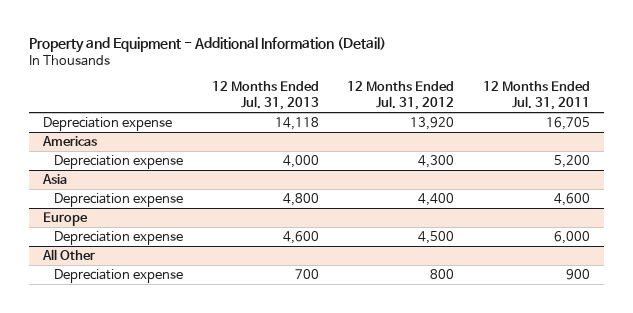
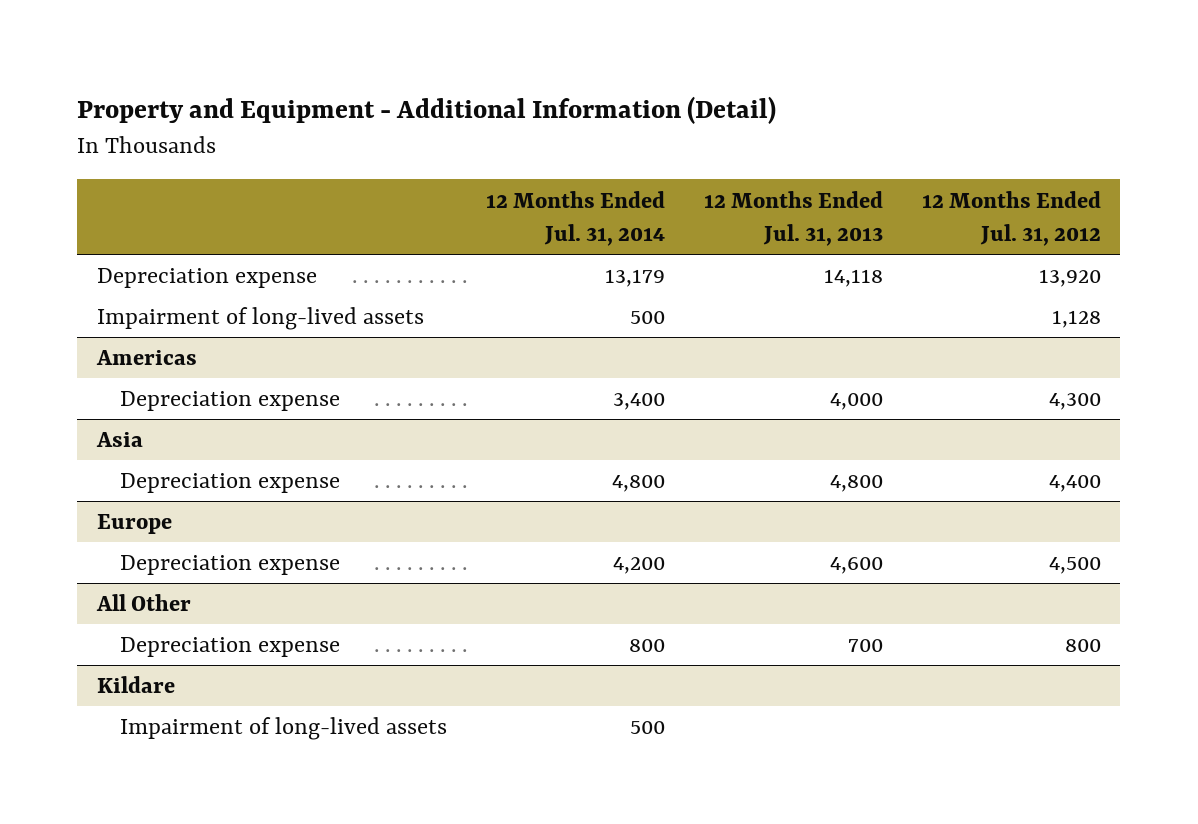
- | 12 Months Ended Jul. 31, 2013 | 12 Months Ended Jul. 31, 2012 | 12 Months Ended Jul. 31, 2011
+ | 12 Months Ended Jul. 31, 2014 | 12 Months Ended Jul. 31, 2013 | 12 Months Ended Jul. 31, 2012
+ Impairment of long-lived assets | 500 | | 1,128
+ Kildare
+ Impairment of long-lived assets | 500 | |

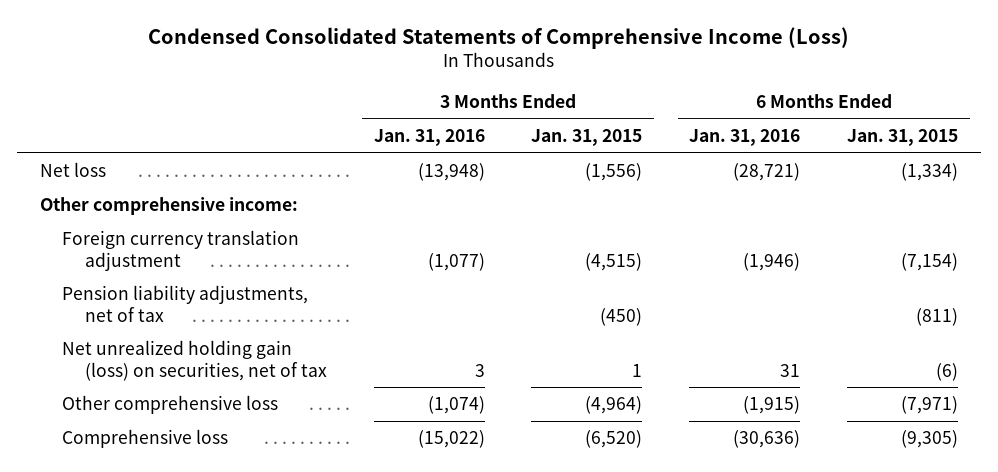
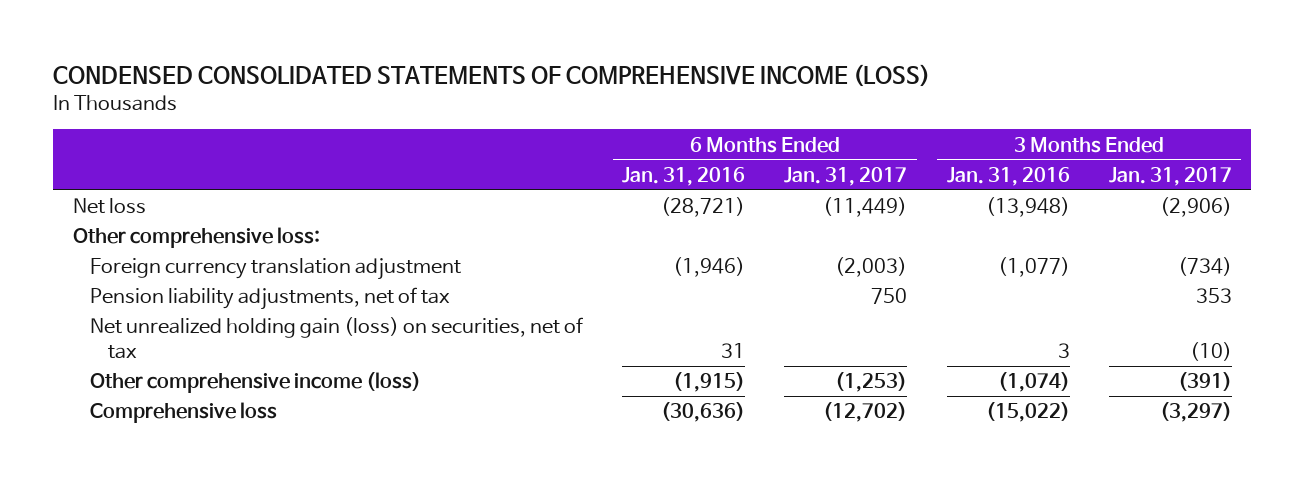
- Condensed Consolidated Statements of Comprehensive Income (Loss)
+ CONDENSED CONSOLIDATED STATEMENTS OF COMPREHENSIVE INCOME (LOSS)
- | 3 Months Ended Jan. 31, 2016 | 3 Months Ended Jan. 31, 2015 | 6 Months Ended Jan. 31, 2016 | 6 Months Ended Jan. 31, 2015
+ | 6 Months Ended Jan. 31, 2016 | 6 Months Ended Jan. 31, 2017 | 3 Months Ended Jan. 31, 2016 | 3 Months Ended Jan. 31, 2017
- Other comprehensive income:
+ Other comprehensive loss:
- Other comprehensive loss | (1,074) | (4,964) | (1,915) | (7,971)
+ Other comprehensive income (loss) | (1,915) | (1,253) | (1,074) | (391)

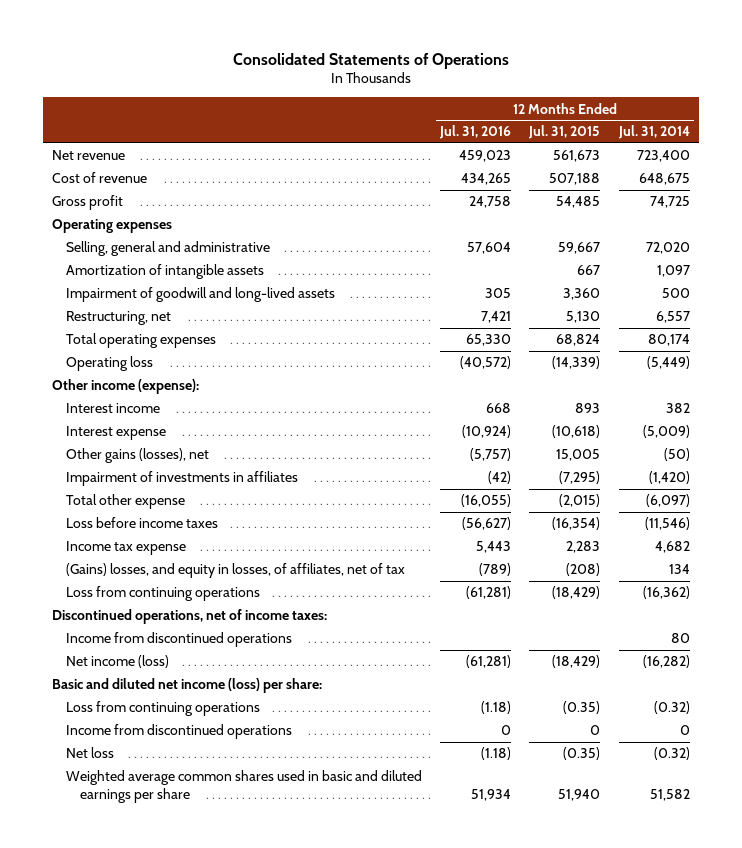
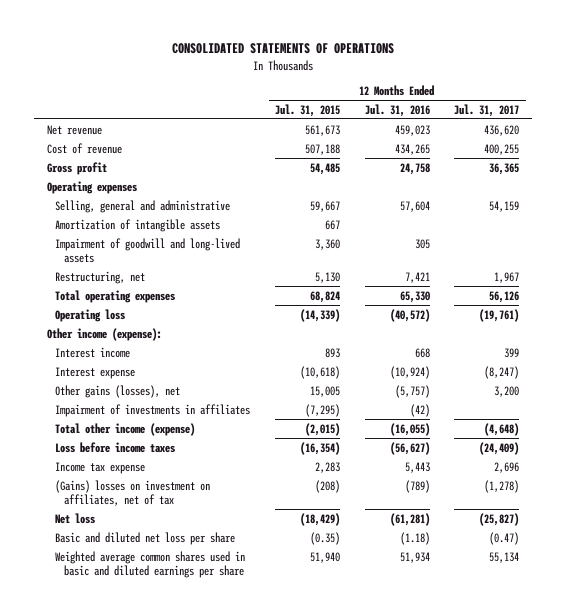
- Consolidated Statements of Operations
+ CONSOLIDATED STATEMENTS OF OPERATIONS
- | 12 Months Ended Jul. 31, 2016 | 12 Months Ended Jul. 31, 2015 | 12 Months Ended Jul. 31, 2014
+ | 12 Months Ended Jul. 31, 2015 | 12 Months Ended Jul. 31, 2016 | 12 Months Ended Jul. 31, 2017
- Total other expense | (16,055) | (2,015) | (6,097)
+ Total other income (expense) | (2,015) | (16,055) | (4,648)
- (Gains) losses, and equity in losses, of affiliates, net of tax | (789) | (208) | 134
- Loss from continuing operations | (61,281) | (18,429) | (16,362)
- Discontinued operations, net of income taxes:
- Income from discontinued operations | | | 80
- Net income (loss) | (61,281) | (18,429) | (16,282)
- Basic and diluted net income (loss) per share:
- Loss from continuing operations | (1.18) | (0.35) | (0.32)
- Income from discontinued operations | 0 | 0 | 0
- Net loss | (1.18) | (0.35) | (0.32)
+ (Gains) losses on investment on affiliates, net of tax | (208) | (789) | (1,278)
+ Net loss | (18,429) | (61,281) | (25,827)
+ Basic and diluted net loss per share | (0.35) | (1.18) | (0.47)

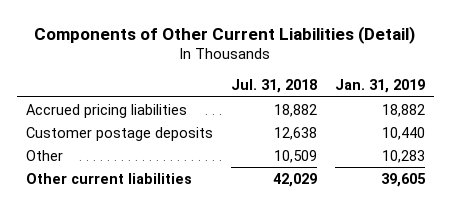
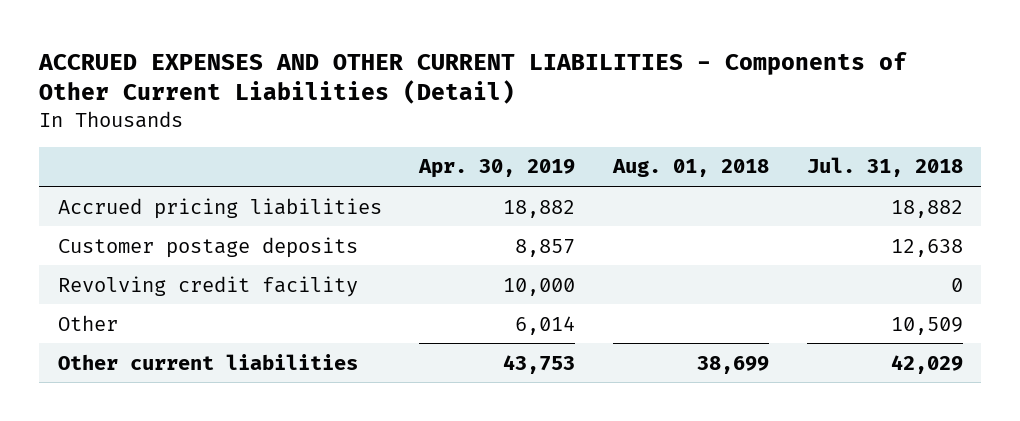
- Components of Other Current Liabilities (Detail)
+ ACCRUED EXPENSES AND OTHER CURRENT LIABILITIES - Components of Other Current Liabilities (Detail)
- | Jul. 31, 2018 | Jan. 31, 2019
+ | Apr. 30, 2019 | Aug. 01, 2018 | Jul. 31, 2018
+ Revolving credit facility | 10,000 | | 0

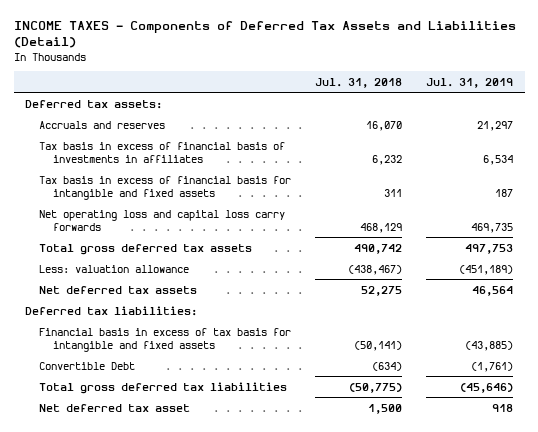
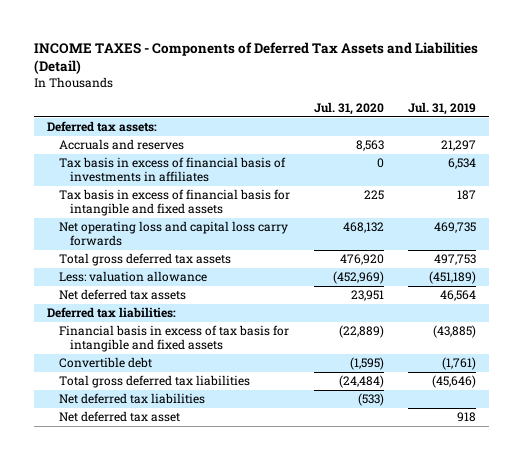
- | Jul. 31, 2018 | Jul. 31, 2019
+ | Jul. 31, 2020 | Jul. 31, 2019
- Convertible Debt | (634) | (1,761)
+ Convertible debt | (1,595) | (1,761)
+ Net deferred tax liabilities | (533) |

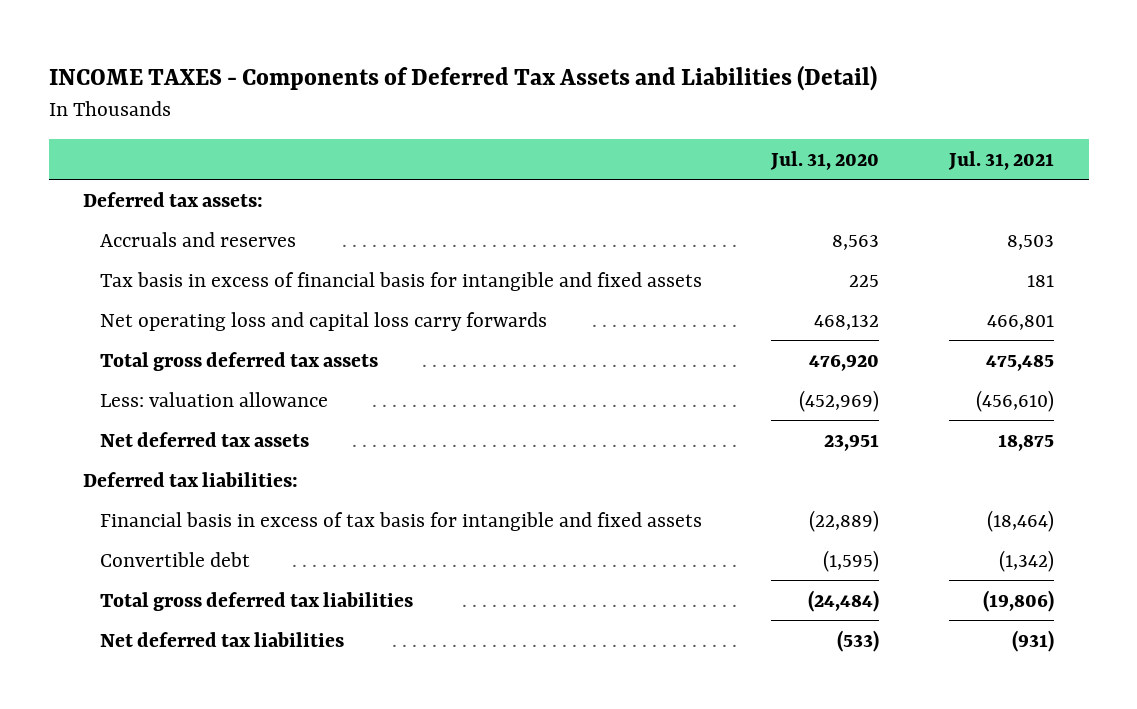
- | Jul. 31, 2020 | Jul. 31, 2019
+ | Jul. 31, 2020 | Jul. 31, 2021
- Tax basis in excess of financial basis of investments in affiliates | 0 | 6,534
- Net deferred tax asset | | 918

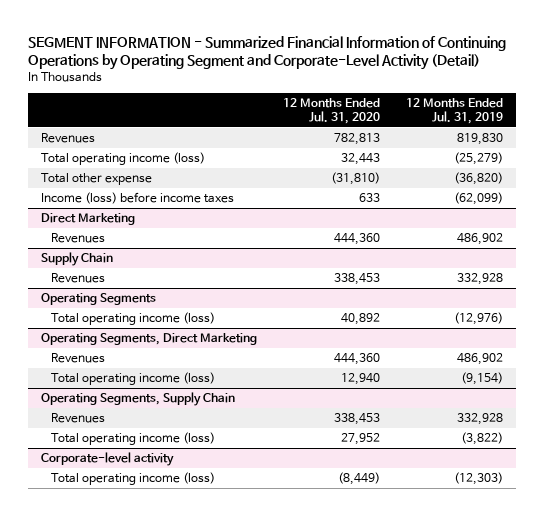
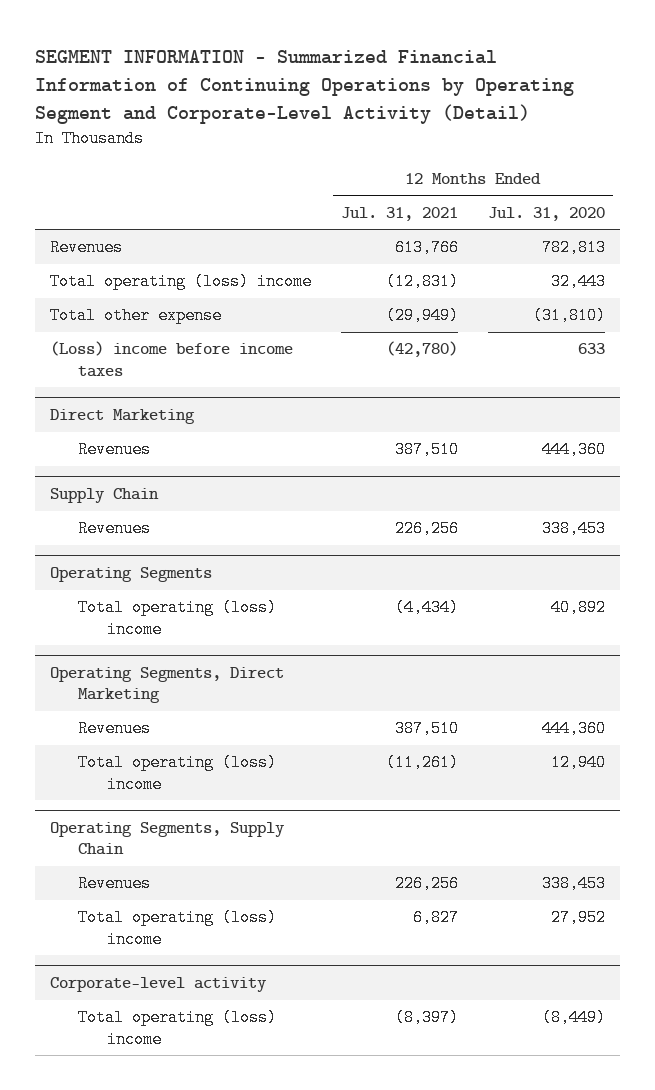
- | 12 Months Ended Jul. 31, 2020 | 12 Months Ended Jul. 31, 2019
+ | 12 Months Ended Jul. 31, 2021 | 12 Months Ended Jul. 31, 2020
- Total operating income (loss) | 32,443 | (25,279)
+ Total operating (loss) income | (12,831) | 32,443
- Income (loss) before income taxes | 633 | (62,099)
+ (Loss) income before income taxes | (42,780) | 633
@ Operating Segments
- Total operating income (loss) | 40,892 | (12,976)
+ Total operating (loss) income | (4,434) | 40,892
@ Operating Segments, Direct Marketing
- Total operating income (loss) | 12,940 | (9,154)
+ Total operating (loss) income | (11,261) | 12,940
@ Operating Segments, Supply Chain
- Total operating income (loss) | 27,952 | (3,822)
+ Total operating (loss) income | 6,827 | 27,952
@ Corporate-level activity
- Total operating income (loss) | (8,449) | (12,303)
+ Total operating (loss) income | (8,397) | (8,449)

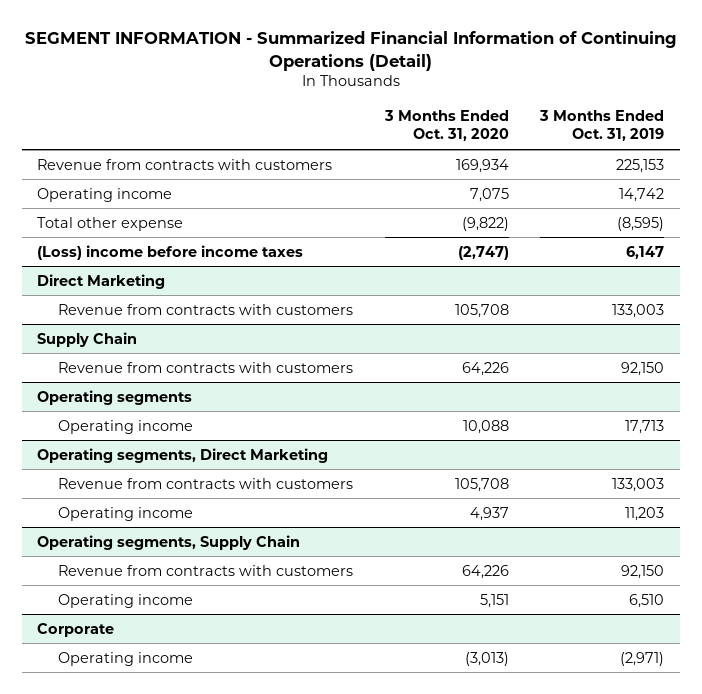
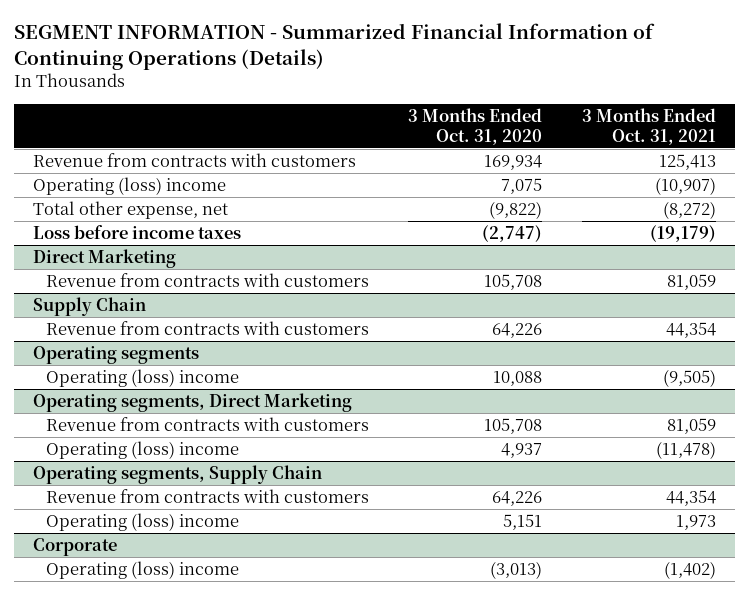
- SEGMENT INFORMATION - Summarized Financial Information of Continuing Operations (Detail)
+ SEGMENT INFORMATION - Summarized Financial Information of Continuing Operations (Details)
- | 3 Months Ended Oct. 31, 2020 | 3 Months Ended Oct. 31, 2019
+ | 3 Months Ended Oct. 31, 2020 | 3 Months Ended Oct. 31, 2021
- Operating income | 7,075 | 14,742
- Total other expense | (9,822) | (8,595)
- (Loss) income before income taxes | (2,747) | 6,147
+ Operating (loss) income | 7,075 | (10,907)
+ Total other expense, net | (9,822) | (8,272)
+ Loss before income taxes | (2,747) | (19,179)
@ Operating segments
- Operating income | 10,088 | 17,713
+ Operating (loss) income | 10,088 | (9,505)
@ Operating segments, Direct Marketing
- Operating income | 4,937 | 11,203
+ Operating (loss) income | 4,937 | (11,478)
@ Operating segments, Supply Chain
- Operating income | 5,151 | 6,510
+ Operating (loss) income | 5,151 | 1,973
@ Corporate
- Operating income | (3,013) | (2,971)
+ Operating (loss) income | (3,013) | (1,402)

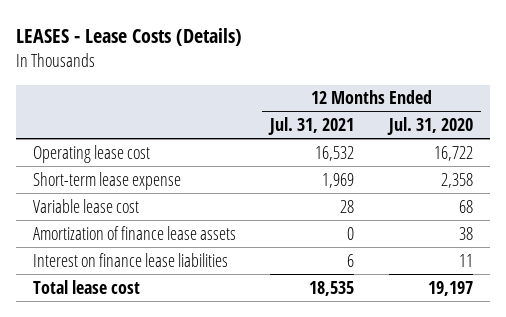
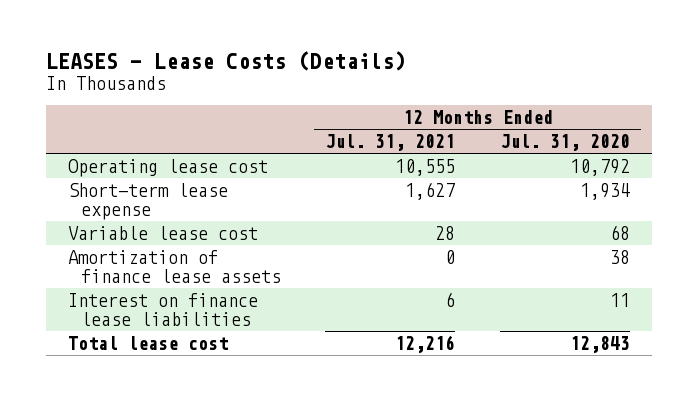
- Operating lease cost | 16,532 | 16,722
- Short-term lease expense | 1,969 | 2,358
+ Operating lease cost | 10,555 | 10,792
+ Short-term lease expense | 1,627 | 1,934
- Total lease cost | 18,535 | 19,197
+ Total lease cost | 12,216 | 12,843

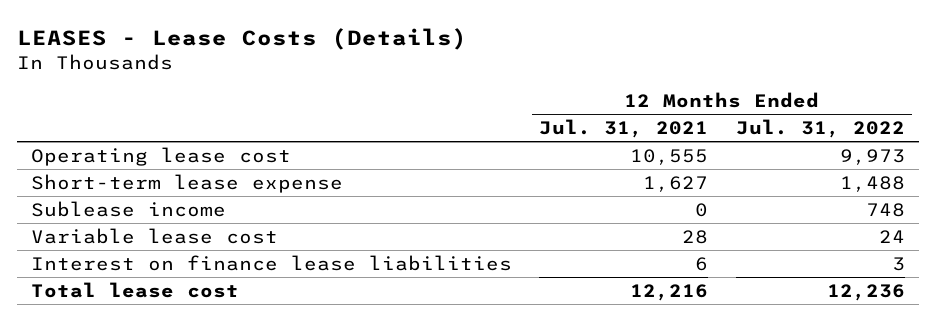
- | 12 Months Ended Jul. 31, 2021 | 12 Months Ended Jul. 31, 2020
+ | 12 Months Ended Jul. 31, 2021 | 12 Months Ended Jul. 31, 2022
+ Sublease income | 0 | 748
- Amortization of finance lease assets | 0 | 38

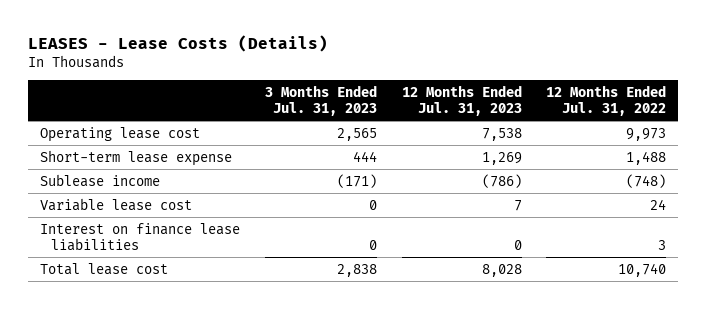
- | 12 Months Ended Jul. 31, 2021 | 12 Months Ended Jul. 31, 2022
+ | 3 Months Ended Jul. 31, 2023 | 12 Months Ended Jul. 31, 2023 | 12 Months Ended Jul. 31, 2022
- Sublease income | 0 | 748
+ Sublease income | (171) | (786) | (748)
- Total lease cost | 12,216 | 12,236
+ Total lease cost | 2,838 | 8,028 | 10,740

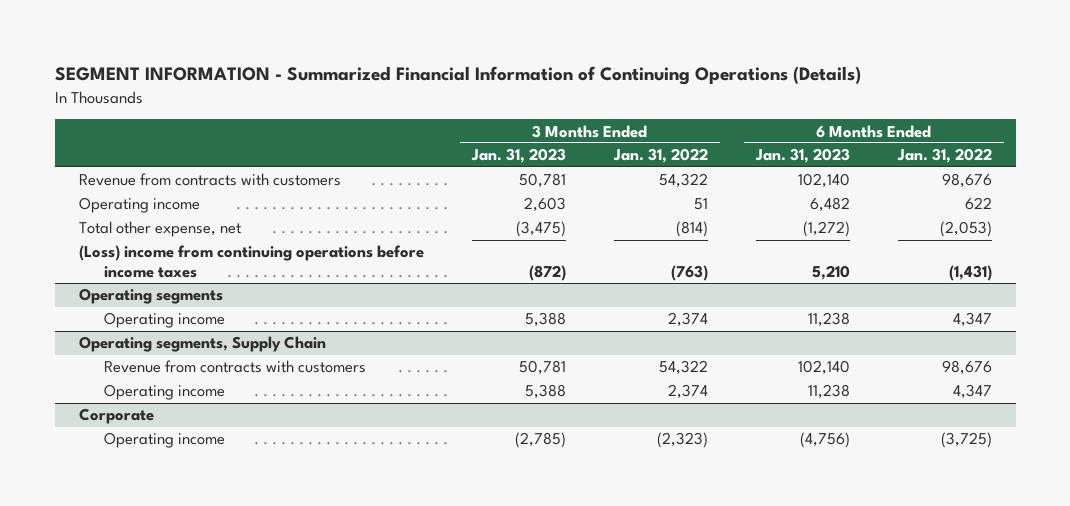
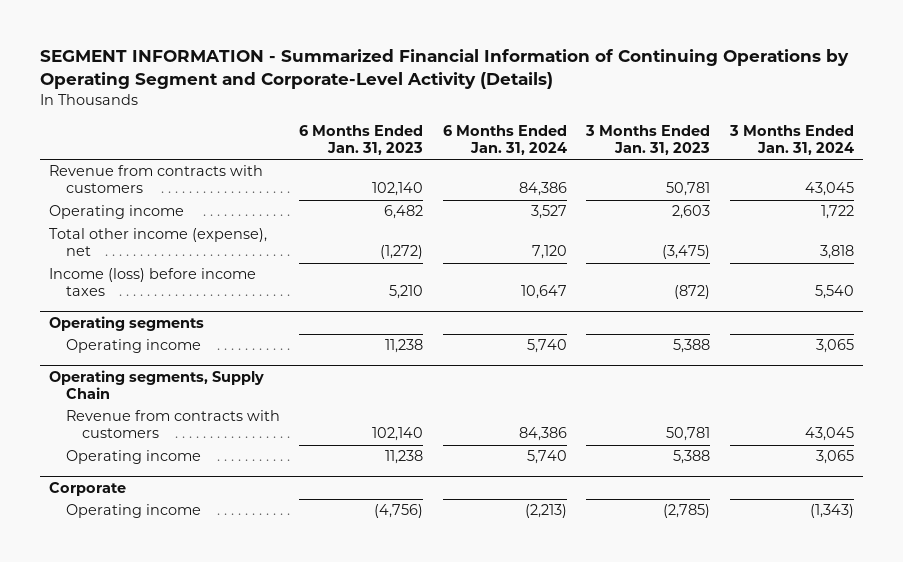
- SEGMENT INFORMATION - Summarized Financial Information of Continuing Operations (Details)
+ SEGMENT INFORMATION - Summarized Financial Information of Continuing Operations by Operating Segment and Corporate-Level Activity (Details)
- | 3 Months Ended Jan. 31, 2023 | 3 Months Ended Jan. 31, 2022 | 6 Months Ended Jan. 31, 2023 | 6 Months Ended Jan. 31, 2022
+ | 6 Months Ended Jan. 31, 2023 | 6 Months Ended Jan. 31, 2024 | 3 Months Ended Jan. 31, 2023 | 3 Months Ended Jan. 31, 2024
- Total other expense, net | (3,475) | (814) | (1,272) | (2,053)
- (Loss) income from continuing operations before income taxes | (872) | (763) | 5,210 | (1,431)
+ Total other income (expense), net | (1,272) | 7,120 | (3,475) | 3,818
+ Income (loss) before income taxes | 5,210 | 10,647 | (872) | 5,540

